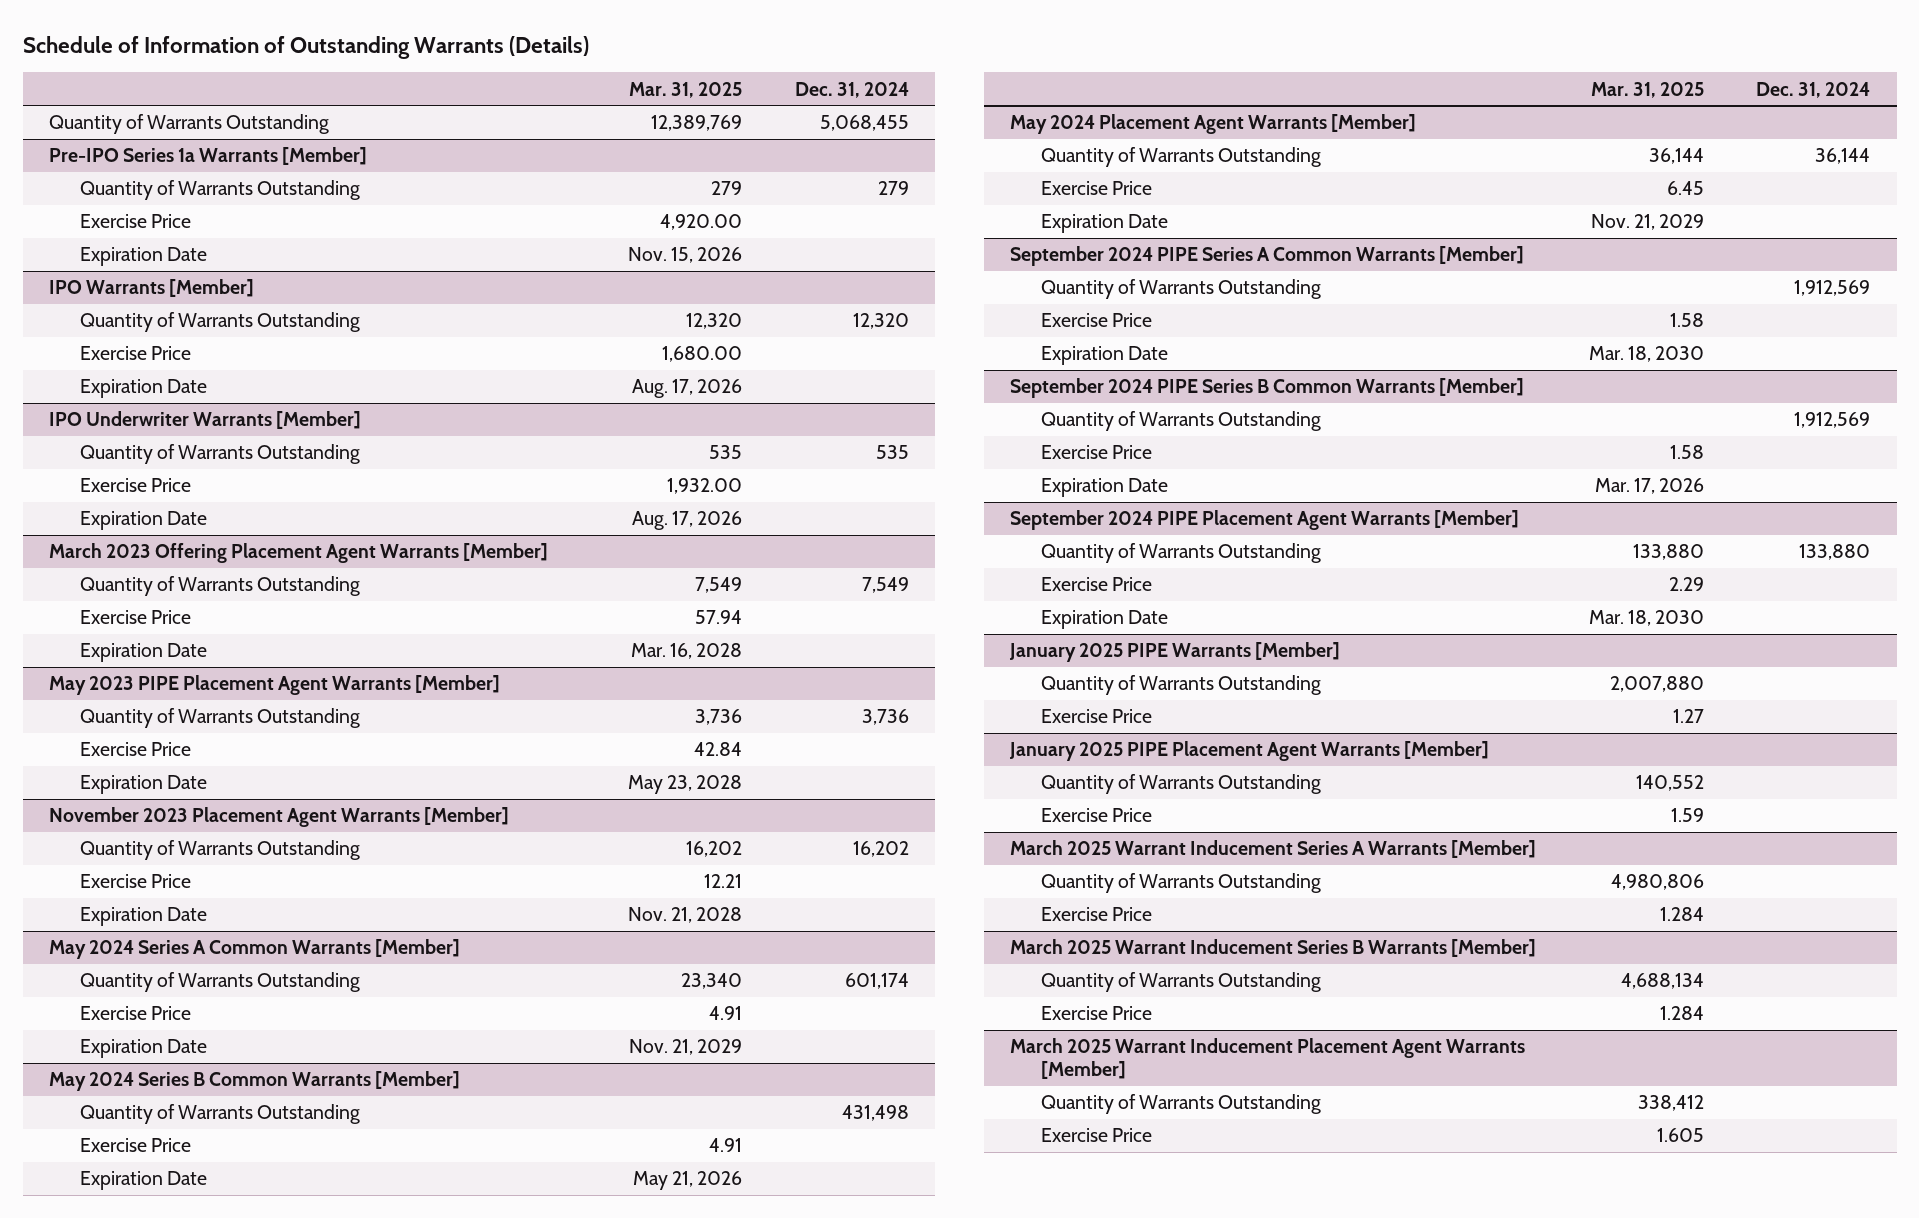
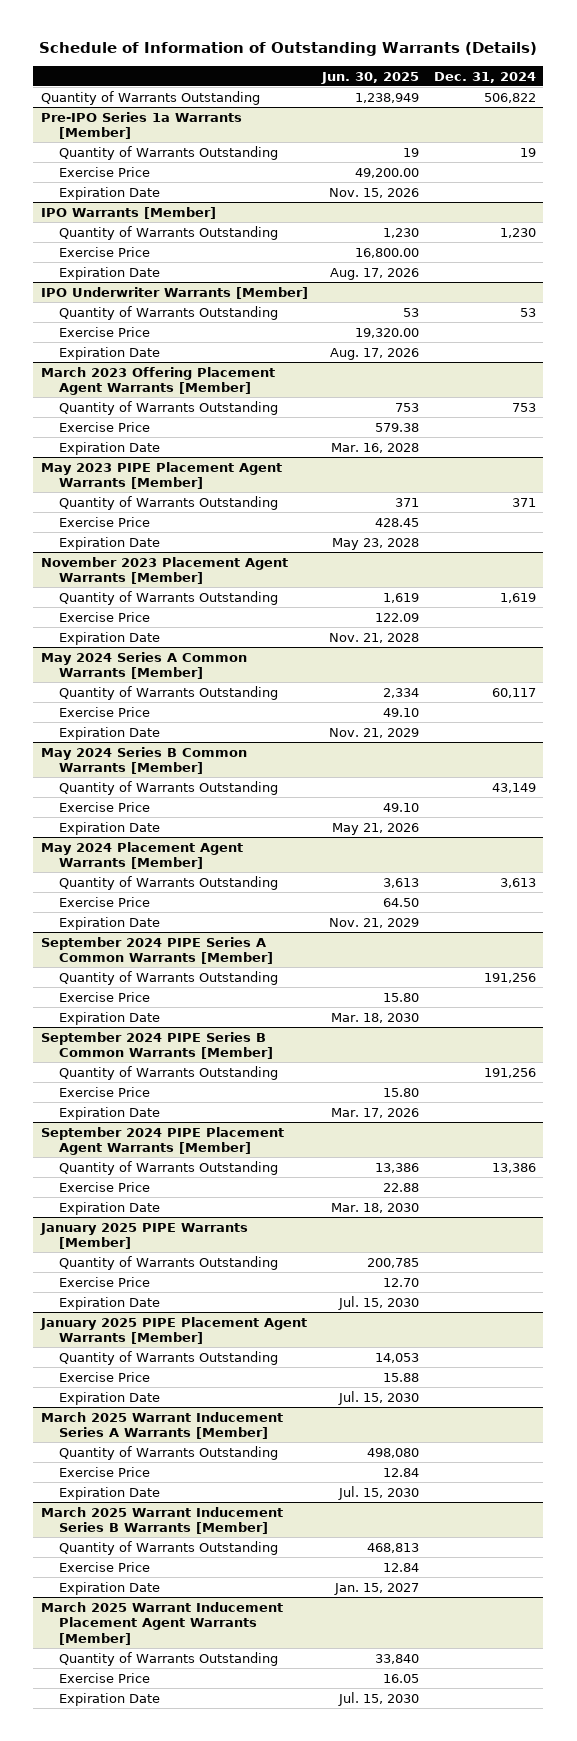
- | Mar. 31, 2025 | Dec. 31, 2024
+ | Jun. 30, 2025 | Dec. 31, 2024
- Quantity of Warrants Outstanding | 12,389,769 | 5,068,455
+ Quantity of Warrants Outstanding | 1,238,949 | 506,822
@ Pre-IPO Series 1a Warrants [Member]
- Quantity of Warrants Outstanding | 279 | 279
+ Quantity of Warrants Outstanding | 19 | 19
@ IPO Warrants [Member]
- Quantity of Warrants Outstanding | 12,320 | 12,320
+ Quantity of Warrants Outstanding | 1,230 | 1,230
@ IPO Underwriter Warrants [Member]
- Quantity of Warrants Outstanding | 535 | 535
+ Quantity of Warrants Outstanding | 53 | 53
@ March 2023 Offering Placement Agent Warrants [Member]
- Quantity of Warrants Outstanding | 7,549 | 7,549
+ Quantity of Warrants Outstanding | 753 | 753
@ May 2023 PIPE Placement Agent Warrants [Member]
- Quantity of Warrants Outstanding | 3,736 | 3,736
+ Quantity of Warrants Outstanding | 371 | 371
@ November 2023 Placement Agent Warrants [Member]
- Quantity of Warrants Outstanding | 16,202 | 16,202
+ Quantity of Warrants Outstanding | 1,619 | 1,619
@ May 2024 Series A Common Warrants [Member]
- Quantity of Warrants Outstanding | 23,340 | 601,174
+ Quantity of Warrants Outstanding | 2,334 | 60,117
@ May 2024 Series B Common Warrants [Member]
- Quantity of Warrants Outstanding | | 431,498
+ Quantity of Warrants Outstanding | | 43,149
@ May 2024 Placement Agent Warrants [Member]
- Quantity of Warrants Outstanding | 36,144 | 36,144
+ Quantity of Warrants Outstanding | 3,613 | 3,613
@ September 2024 PIPE Series A Common Warrants [Member]
- Quantity of Warrants Outstanding | | 1,912,569
+ Quantity of Warrants Outstanding | | 191,256
@ September 2024 PIPE Series B Common Warrants [Member]
- Quantity of Warrants Outstanding | | 1,912,569
+ Quantity of Warrants Outstanding | | 191,256
@ September 2024 PIPE Placement Agent Warrants [Member]
- Quantity of Warrants Outstanding | 133,880 | 133,880
+ Quantity of Warrants Outstanding | 13,386 | 13,386
@ January 2025 PIPE Warrants [Member]
+ Expiration Date | Jul. 15, 2030 |
@ January 2025 PIPE Placement Agent Warrants [Member]
+ Expiration Date | Jul. 15, 2030 |
@ March 2025 Warrant Inducement Series A Warrants [Member]
+ Expiration Date | Jul. 15, 2030 |
@ March 2025 Warrant Inducement Series B Warrants [Member]
+ Expiration Date | Jan. 15, 2027 |
@ March 2025 Warrant Inducement Placement Agent Warrants [Member]
+ Expiration Date | Jul. 15, 2030 |

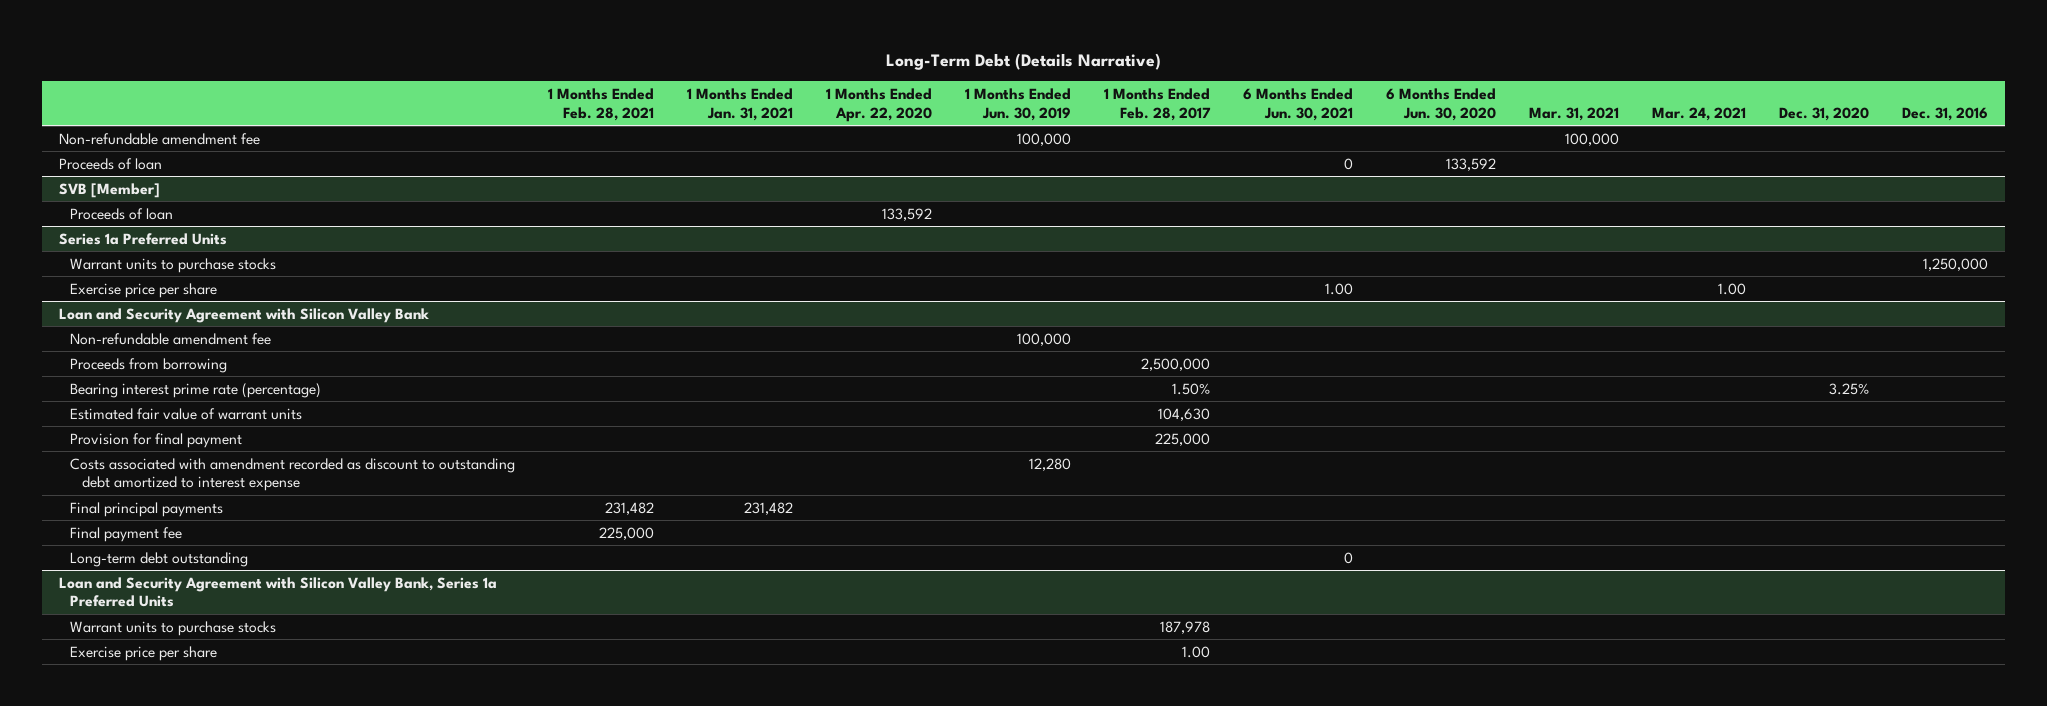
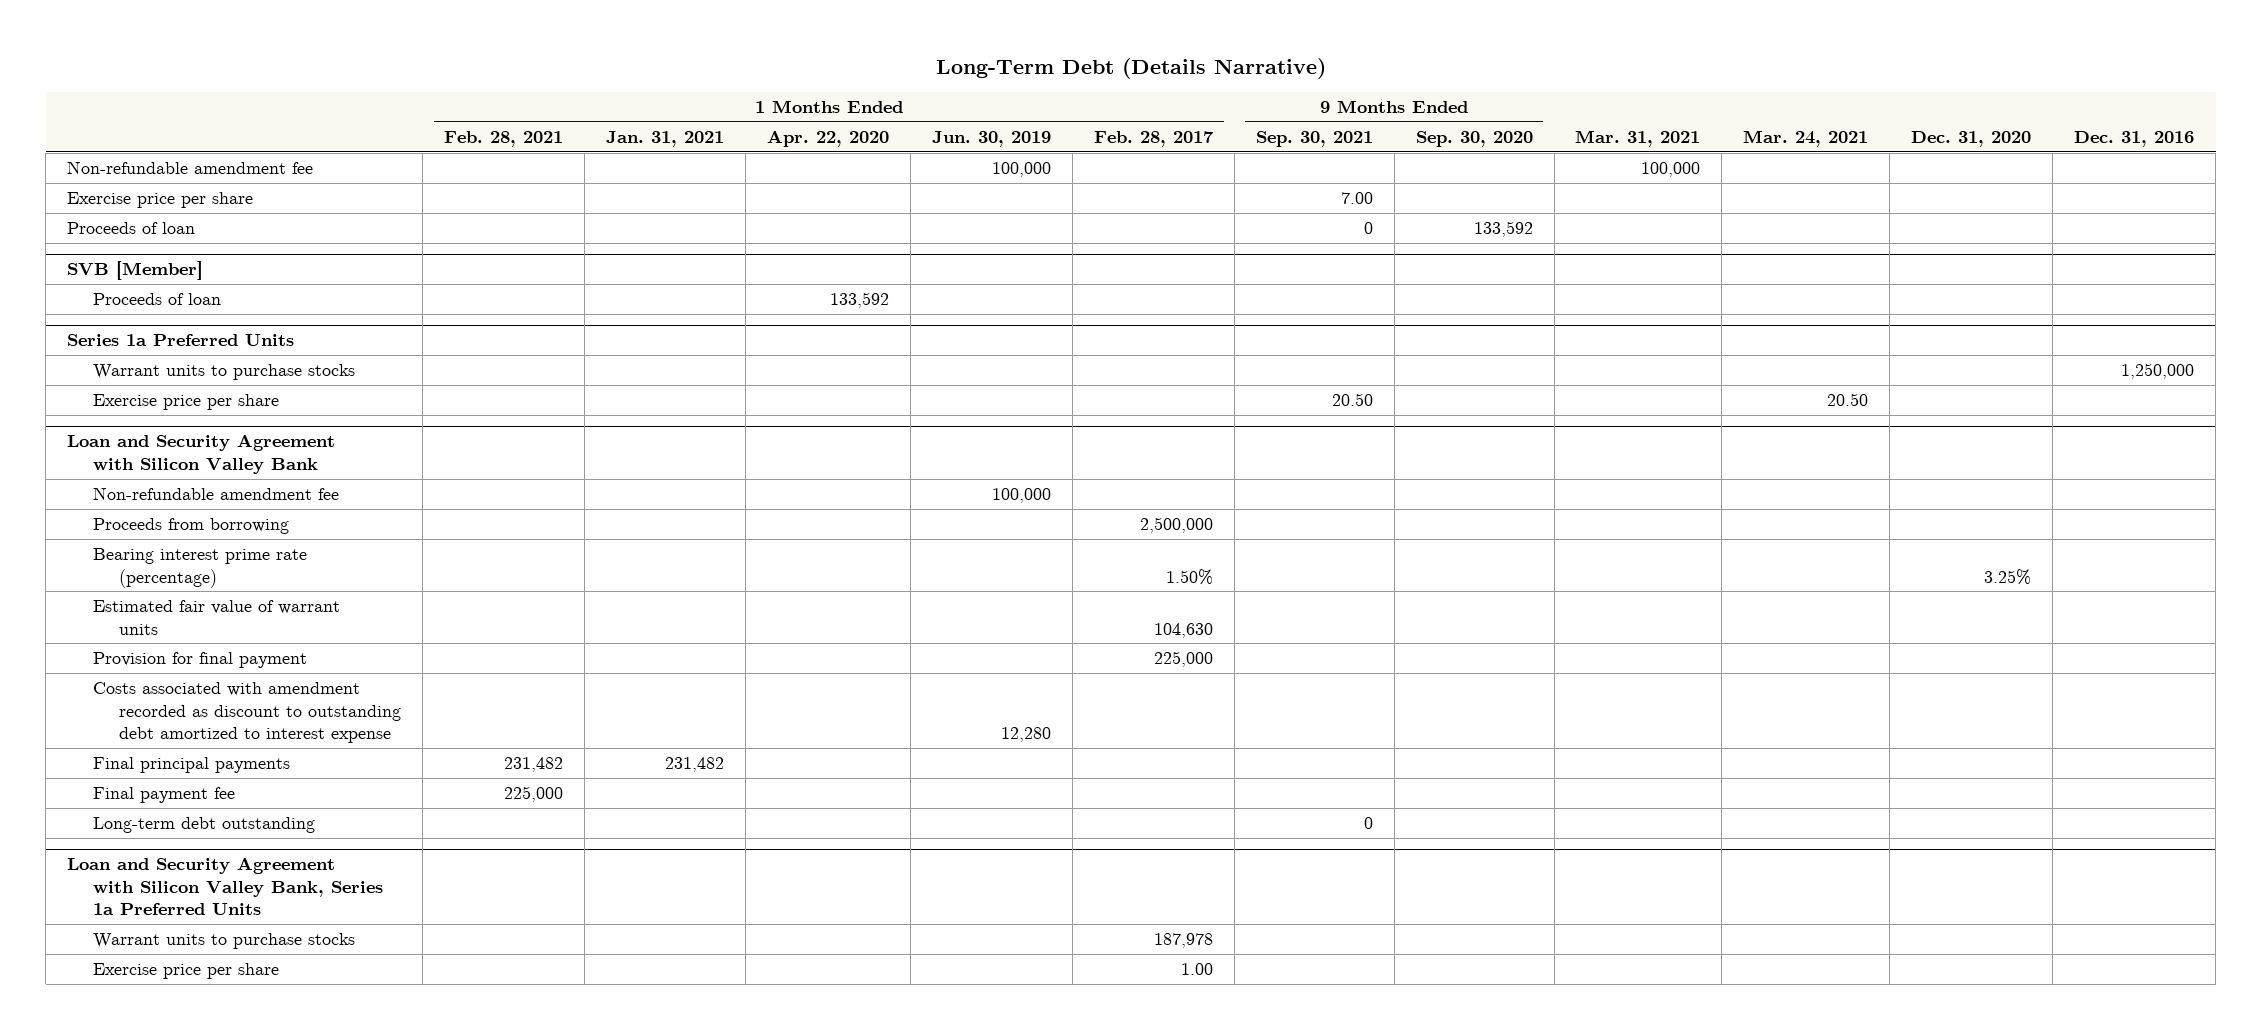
- | 1 Months Ended Feb. 28, 2021 | 1 Months Ended Jan. 31, 2021 | 1 Months Ended Apr. 22, 2020 | 1 Months Ended Jun. 30, 2019 | 1 Months Ended Feb. 28, 2017 | 6 Months Ended Jun. 30, 2021 | 6 Months Ended Jun. 30, 2020 | Mar. 31, 2021 | Mar. 24, 2021 | Dec. 31, 2020 | Dec. 31, 2016
+ | 1 Months Ended Feb. 28, 2021 | 1 Months Ended Jan. 31, 2021 | 1 Months Ended Apr. 22, 2020 | 1 Months Ended Jun. 30, 2019 | 1 Months Ended Feb. 28, 2017 | 9 Months Ended Sep. 30, 2021 | 9 Months Ended Sep. 30, 2020 | Mar. 31, 2021 | Mar. 24, 2021 | Dec. 31, 2020 | Dec. 31, 2016
+ Exercise price per share | | | | | | 7.00 | | | | |
@ Series 1a Preferred Units
- Exercise price per share | | | | | | 1.00 | | | 1.00 | |
+ Exercise price per share | | | | | | 20.50 | | | 20.50 | |

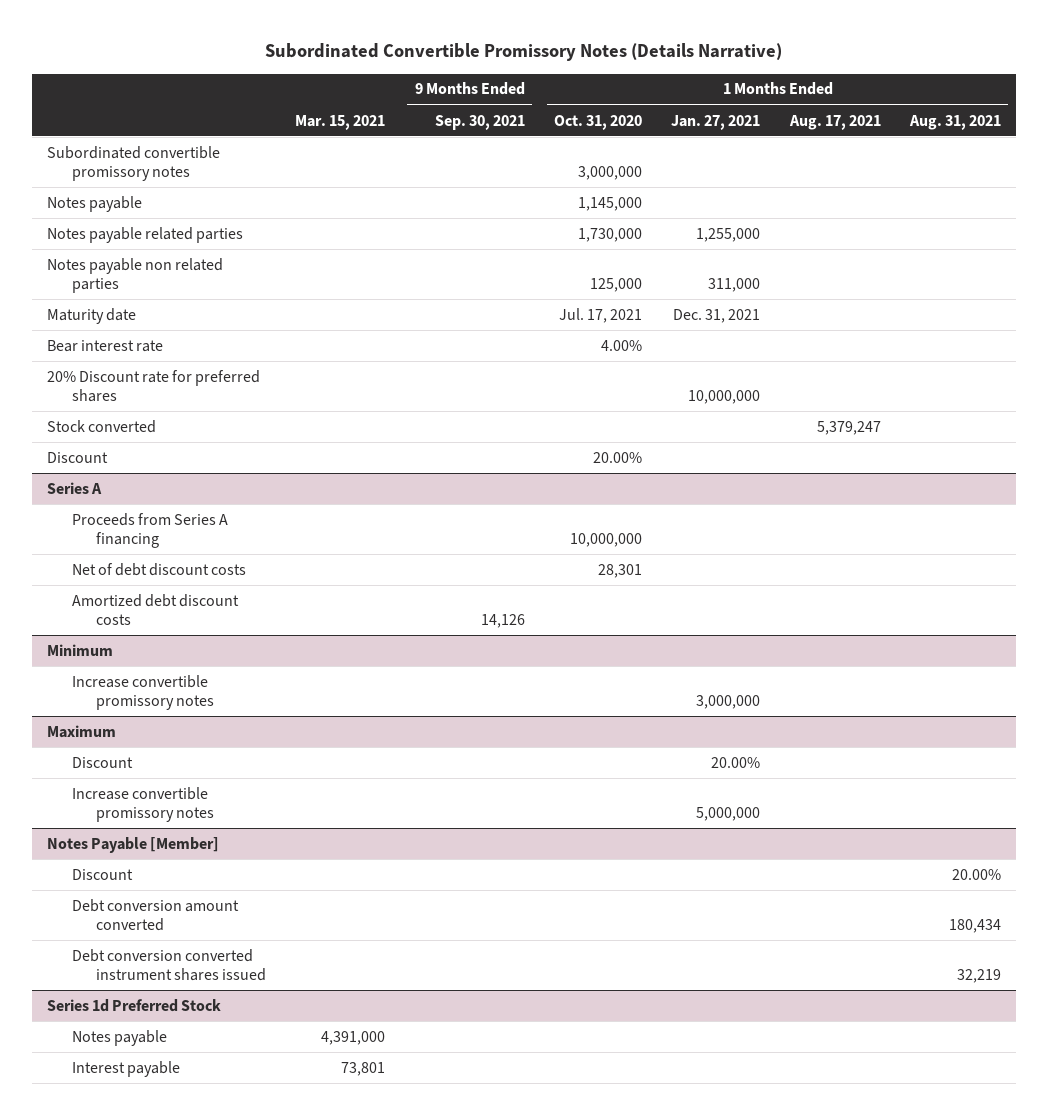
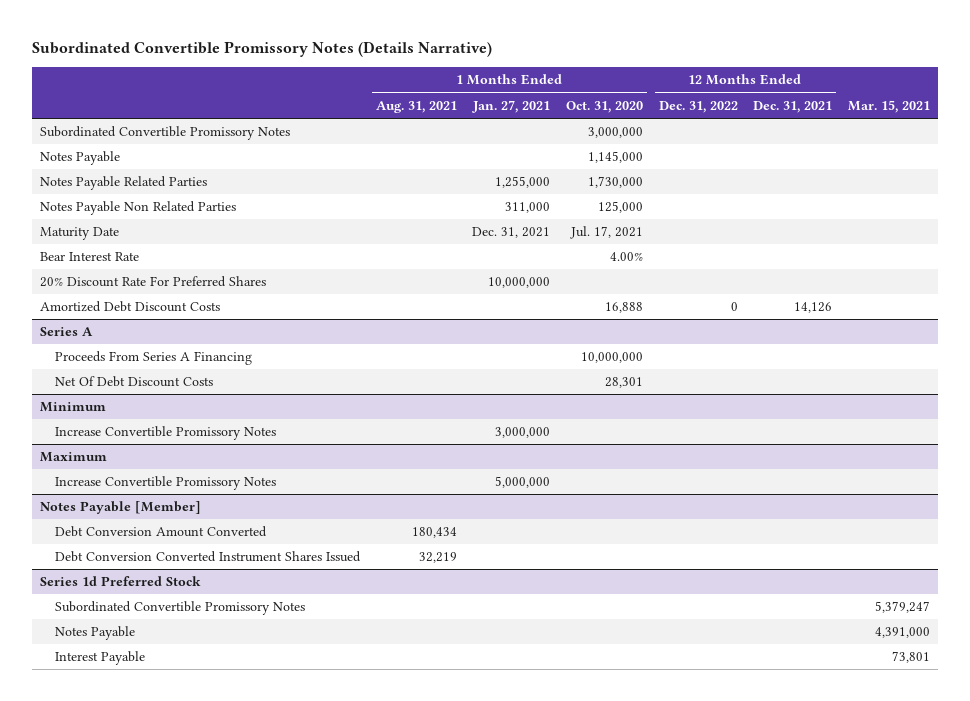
- | Mar. 15, 2021 | 9 Months Ended Sep. 30, 2021 | 1 Months Ended Oct. 31, 2020 | 1 Months Ended Jan. 27, 2021 | 1 Months Ended Aug. 17, 2021 | 1 Months Ended Aug. 31, 2021
+ | 1 Months Ended Aug. 31, 2021 | 1 Months Ended Jan. 27, 2021 | 1 Months Ended Oct. 31, 2020 | 12 Months Ended Dec. 31, 2022 | 12 Months Ended Dec. 31, 2021 | Mar. 15, 2021
- Subordinated convertible promissory notes | | | 3,000,000 | | |
- Notes payable | | | 1,145,000 | | |
- Notes payable related parties | | | 1,730,000 | 1,255,000 | |
- Notes payable non related parties | | | 125,000 | 311,000 | |
- Maturity date | | | Jul. 17, 2021 | Dec. 31, 2021 | |
- Bear interest rate | | | 4.00% | | |
- 20% Discount rate for preferred shares | | | | 10,000,000 | |
- Stock converted | | | | | 5,379,247 |
- Discount | | | 20.00% | | |
+ Subordinated Convertible Promissory Notes | | | 3,000,000 | | |
+ Notes Payable | | | 1,145,000 | | |
+ Notes Payable Related Parties | | 1,255,000 | 1,730,000 | | |
+ Notes Payable Non Related Parties | | 311,000 | 125,000 | | |
+ Maturity Date | | Dec. 31, 2021 | Jul. 17, 2021 | | |
+ Bear Interest Rate | | | 4.00% | | |
+ 20% Discount Rate For Preferred Shares | | 10,000,000 | | | |
+ Amortized Debt Discount Costs | | | 16,888 | 0 | 14,126 |
@ Series A
- Proceeds from Series A financing | | | 10,000,000 | | |
- Net of debt discount costs | | | 28,301 | | |
- Amortized debt discount costs | | 14,126 | | | |
+ Proceeds From Series A Financing | | | 10,000,000 | | |
+ Net Of Debt Discount Costs | | | 28,301 | | |
@ Minimum
- Increase convertible promissory notes | | | | 3,000,000 | |
+ Increase Convertible Promissory Notes | | 3,000,000 | | | |
@ Maximum
- Discount | | | | 20.00% | |
- Increase convertible promissory notes | | | | 5,000,000 | |
+ Increase Convertible Promissory Notes | | 5,000,000 | | | |
@ Notes Payable [Member]
- Discount | | | | | | 20.00%
- Debt conversion amount converted | | | | | | 180,434
- Debt conversion converted instrument shares issued | | | | | | 32,219
+ Debt Conversion Amount Converted | 180,434 | | | | |
+ Debt Conversion Converted Instrument Shares Issued | 32,219 | | | | |
@ Series 1d Preferred Stock
- Notes payable | 4,391,000 | | | | |
- Interest payable | 73,801 | | | | |
+ Subordinated Convertible Promissory Notes | | | | | | 5,379,247
+ Notes Payable | | | | | | 4,391,000
+ Interest Payable | | | | | | 73,801

